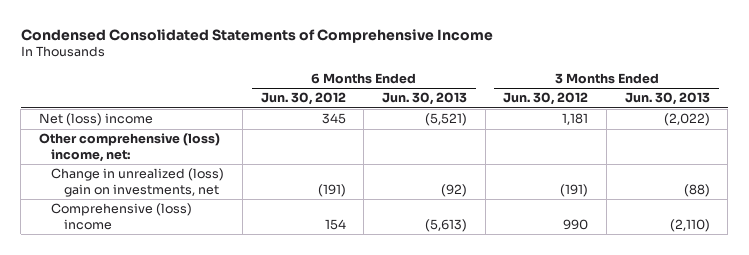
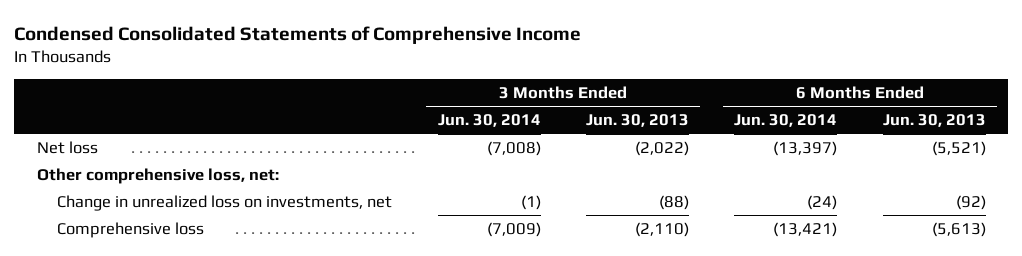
- | 6 Months Ended Jun. 30, 2012 | 6 Months Ended Jun. 30, 2013 | 3 Months Ended Jun. 30, 2012 | 3 Months Ended Jun. 30, 2013
+ | 3 Months Ended Jun. 30, 2014 | 3 Months Ended Jun. 30, 2013 | 6 Months Ended Jun. 30, 2014 | 6 Months Ended Jun. 30, 2013
- Net (loss) income | 345 | (5,521) | 1,181 | (2,022)
- Other comprehensive (loss) income, net:
- Change in unrealized (loss) gain on investments, net | (191) | (92) | (191) | (88)
- Comprehensive (loss) income | 154 | (5,613) | 990 | (2,110)
+ Net loss | (7,008) | (2,022) | (13,397) | (5,521)
+ Other comprehensive loss, net:
+ Change in unrealized loss on investments, net | (1) | (88) | (24) | (92)
+ Comprehensive loss | (7,009) | (2,110) | (13,421) | (5,613)

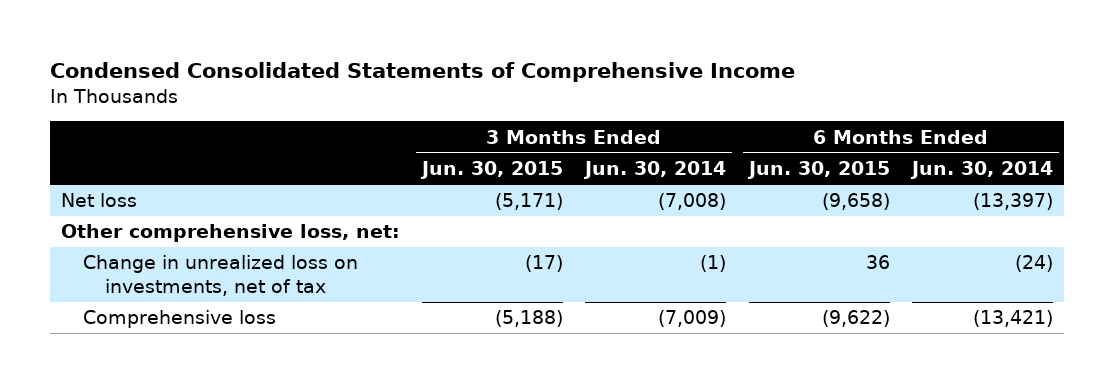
- | 3 Months Ended Jun. 30, 2014 | 3 Months Ended Jun. 30, 2013 | 6 Months Ended Jun. 30, 2014 | 6 Months Ended Jun. 30, 2013
+ | 3 Months Ended Jun. 30, 2015 | 3 Months Ended Jun. 30, 2014 | 6 Months Ended Jun. 30, 2015 | 6 Months Ended Jun. 30, 2014
- Change in unrealized loss on investments, net | (1) | (88) | (24) | (92)
+ Change in unrealized loss on investments, net of tax | (17) | (1) | 36 | (24)

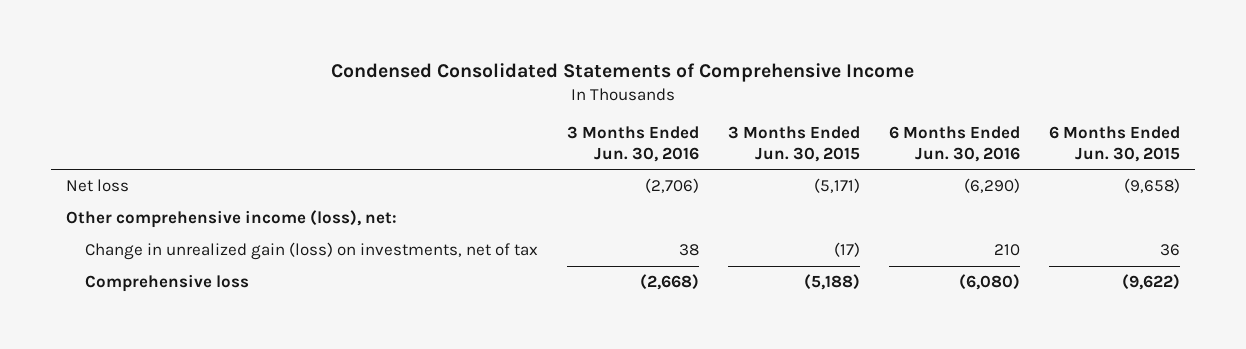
- | 3 Months Ended Jun. 30, 2015 | 3 Months Ended Jun. 30, 2014 | 6 Months Ended Jun. 30, 2015 | 6 Months Ended Jun. 30, 2014
+ | 3 Months Ended Jun. 30, 2016 | 3 Months Ended Jun. 30, 2015 | 6 Months Ended Jun. 30, 2016 | 6 Months Ended Jun. 30, 2015
- Other comprehensive loss, net:
- Change in unrealized loss on investments, net of tax | (17) | (1) | 36 | (24)
+ Other comprehensive income (loss), net:
+ Change in unrealized gain (loss) on investments, net of tax | 38 | (17) | 210 | 36

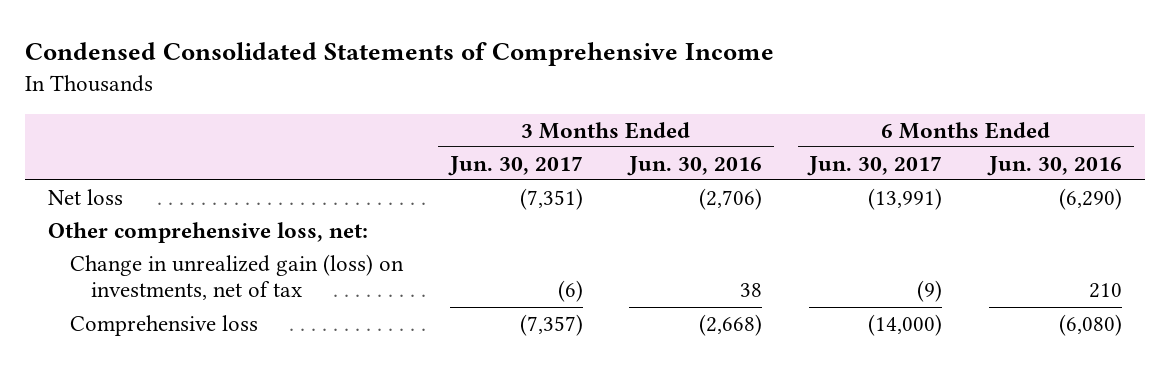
- | 3 Months Ended Jun. 30, 2016 | 3 Months Ended Jun. 30, 2015 | 6 Months Ended Jun. 30, 2016 | 6 Months Ended Jun. 30, 2015
+ | 3 Months Ended Jun. 30, 2017 | 3 Months Ended Jun. 30, 2016 | 6 Months Ended Jun. 30, 2017 | 6 Months Ended Jun. 30, 2016
- Other comprehensive income (loss), net:
+ Other comprehensive loss, net:

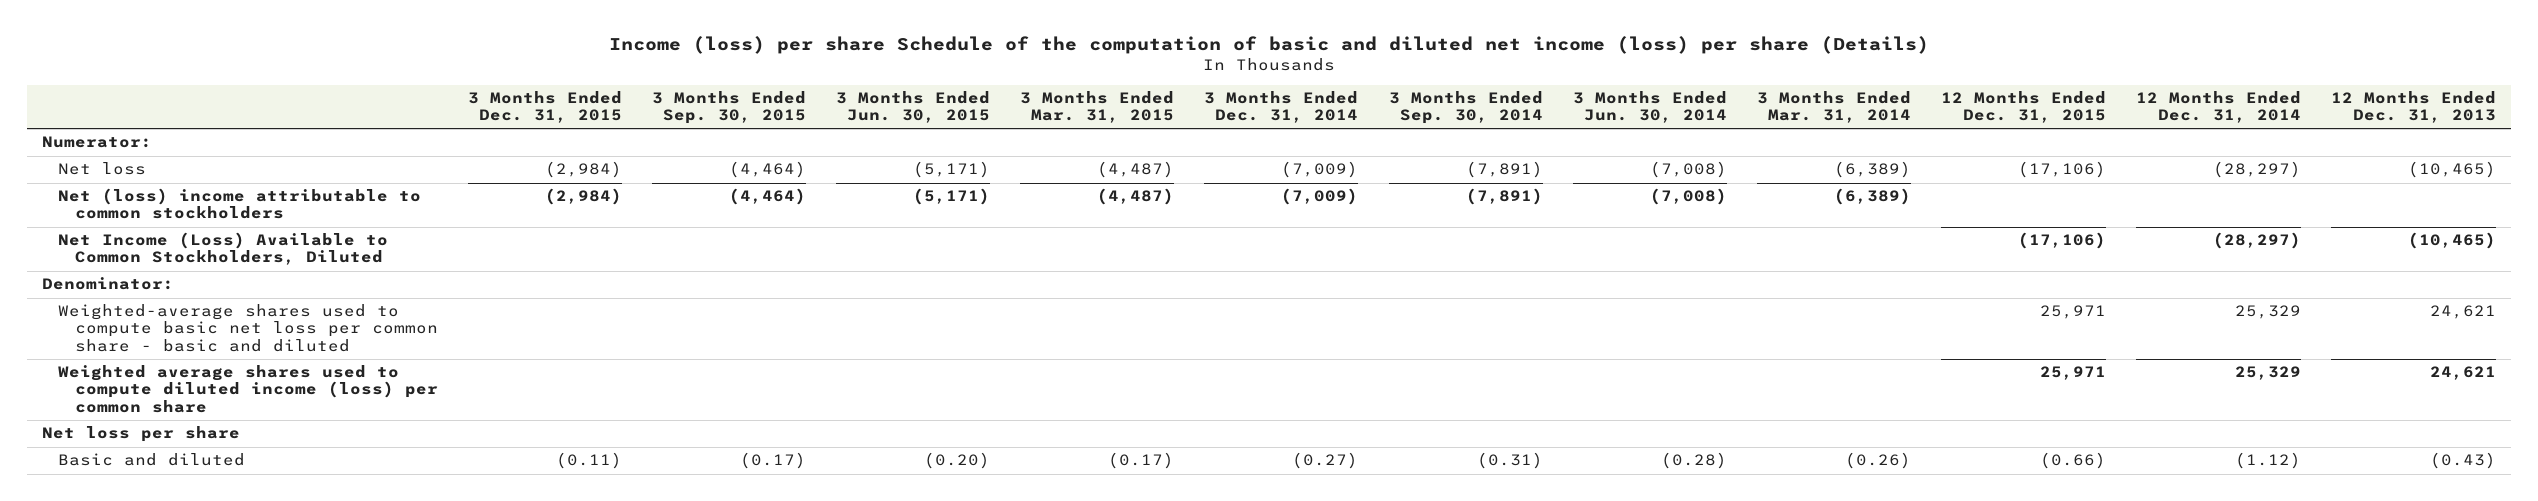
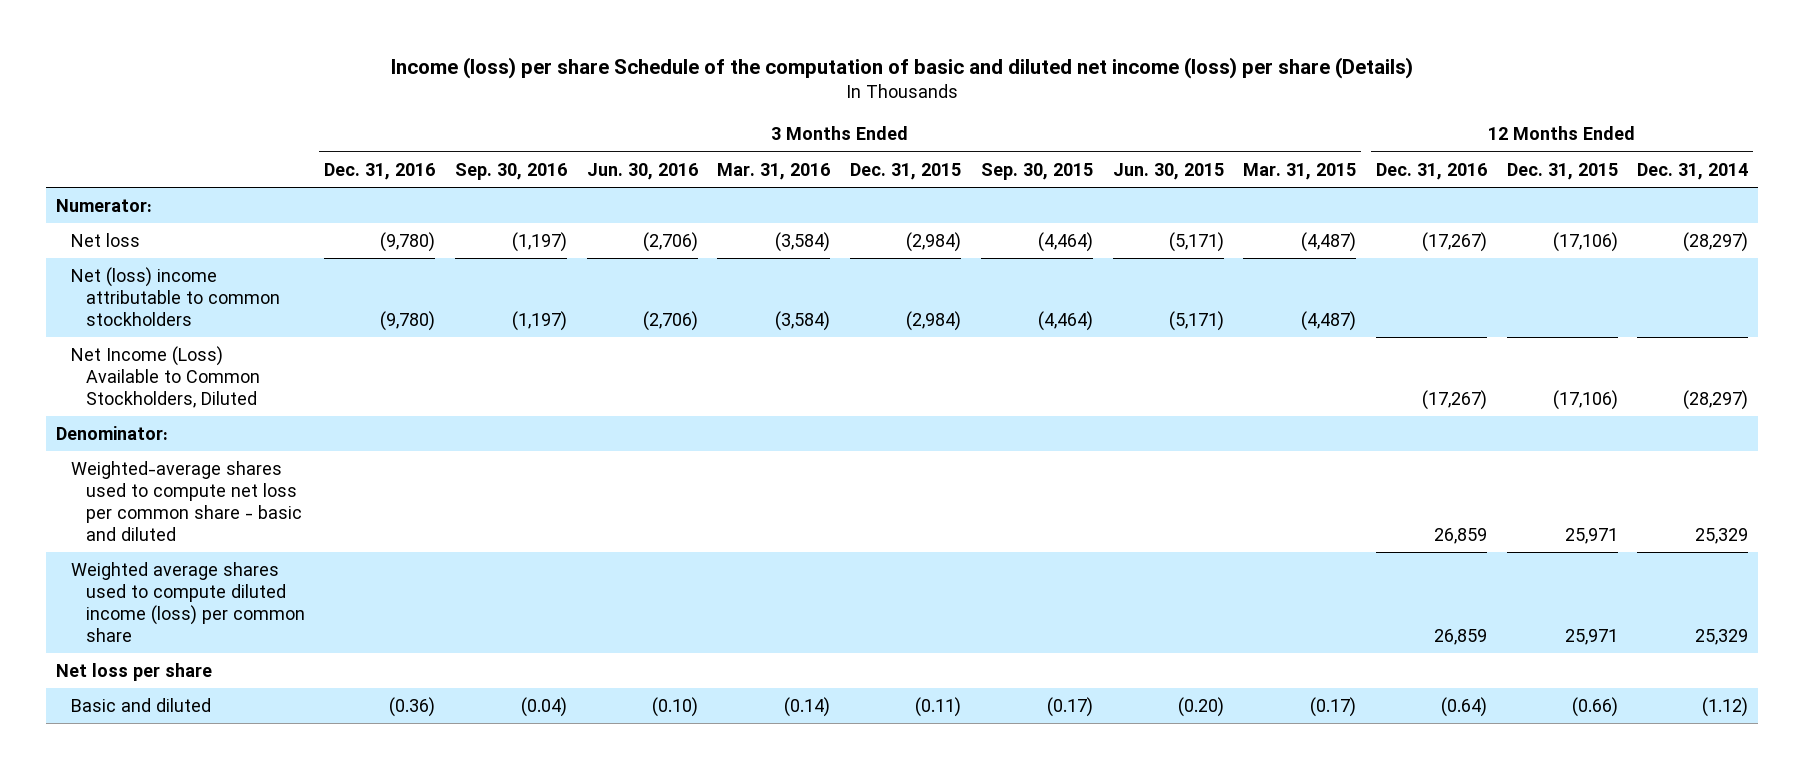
- | 3 Months Ended Dec. 31, 2015 | 3 Months Ended Sep. 30, 2015 | 3 Months Ended Jun. 30, 2015 | 3 Months Ended Mar. 31, 2015 | 3 Months Ended Dec. 31, 2014 | 3 Months Ended Sep. 30, 2014 | 3 Months Ended Jun. 30, 2014 | 3 Months Ended Mar. 31, 2014 | 12 Months Ended Dec. 31, 2015 | 12 Months Ended Dec. 31, 2014 | 12 Months Ended Dec. 31, 2013
+ | 3 Months Ended Dec. 31, 2016 | 3 Months Ended Sep. 30, 2016 | 3 Months Ended Jun. 30, 2016 | 3 Months Ended Mar. 31, 2016 | 3 Months Ended Dec. 31, 2015 | 3 Months Ended Sep. 30, 2015 | 3 Months Ended Jun. 30, 2015 | 3 Months Ended Mar. 31, 2015 | 12 Months Ended Dec. 31, 2016 | 12 Months Ended Dec. 31, 2015 | 12 Months Ended Dec. 31, 2014
- Weighted-average shares used to compute basic net loss per common share - basic and diluted | | | | | | | | | 25,971 | 25,329 | 24,621
+ Weighted-average shares used to compute net loss per common share - basic and diluted | | | | | | | | | 26,859 | 25,971 | 25,329

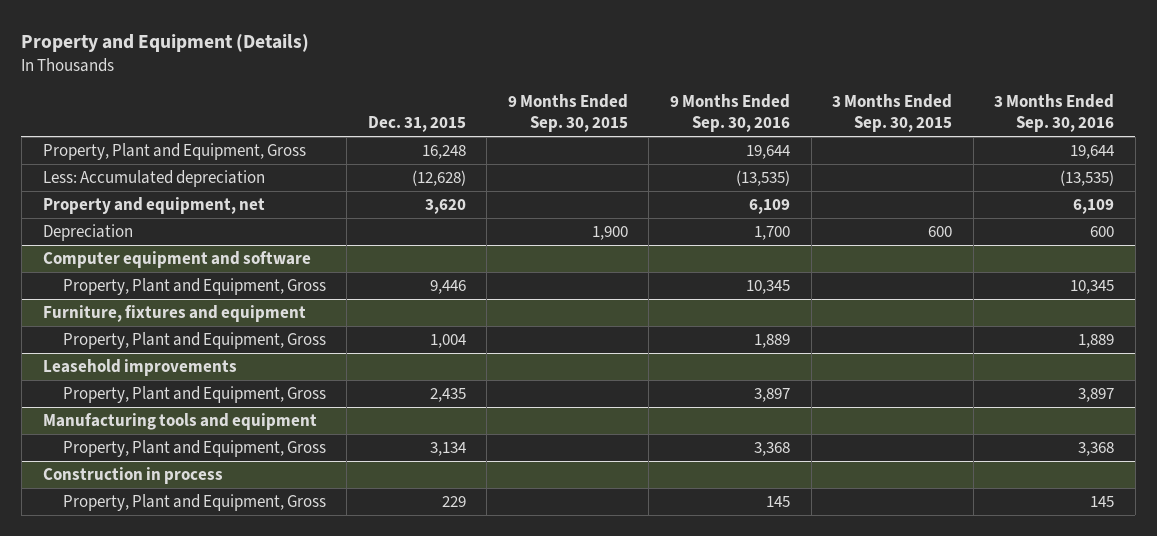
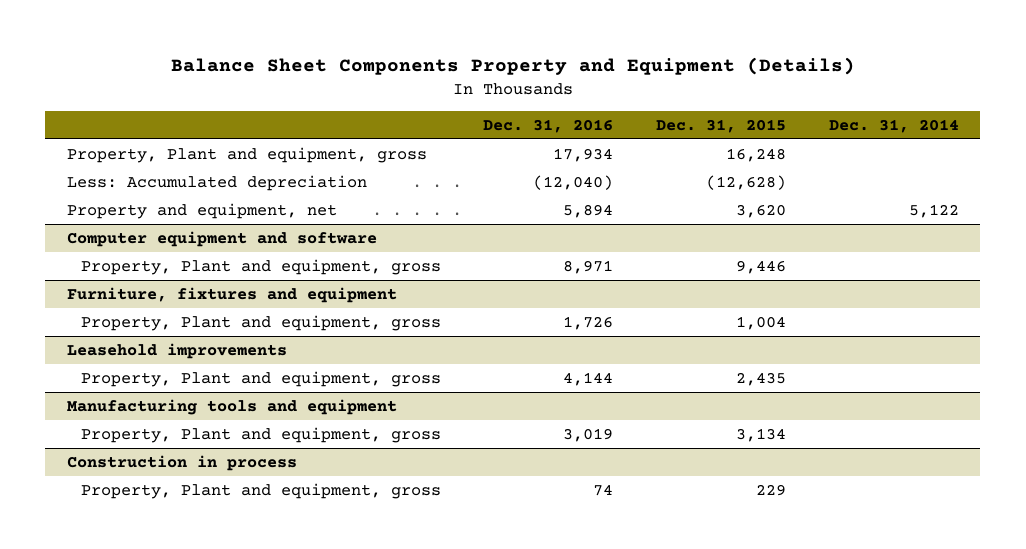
- Property and Equipment (Details)
+ Balance Sheet Components Property and Equipment (Details)
- | Dec. 31, 2015 | 9 Months Ended Sep. 30, 2015 | 9 Months Ended Sep. 30, 2016 | 3 Months Ended Sep. 30, 2015 | 3 Months Ended Sep. 30, 2016
+ | Dec. 31, 2016 | Dec. 31, 2015 | Dec. 31, 2014
- Property, Plant and Equipment, Gross | 16,248 | | 19,644 | | 19,644
+ Property, Plant and equipment, gross | 17,934 | 16,248 |
- Depreciation | | 1,900 | 1,700 | 600 | 600
@ Computer equipment and software
- Property, Plant and Equipment, Gross | 9,446 | | 10,345 | | 10,345
+ Property, Plant and equipment, gross | 8,971 | 9,446 |
@ Furniture, fixtures and equipment
- Property, Plant and Equipment, Gross | 1,004 | | 1,889 | | 1,889
+ Property, Plant and equipment, gross | 1,726 | 1,004 |
@ Leasehold improvements
- Property, Plant and Equipment, Gross | 2,435 | | 3,897 | | 3,897
+ Property, Plant and equipment, gross | 4,144 | 2,435 |
@ Manufacturing tools and equipment
- Property, Plant and Equipment, Gross | 3,134 | | 3,368 | | 3,368
+ Property, Plant and equipment, gross | 3,019 | 3,134 |
@ Construction in process
- Property, Plant and Equipment, Gross | 229 | | 145 | | 145
+ Property, Plant and equipment, gross | 74 | 229 |

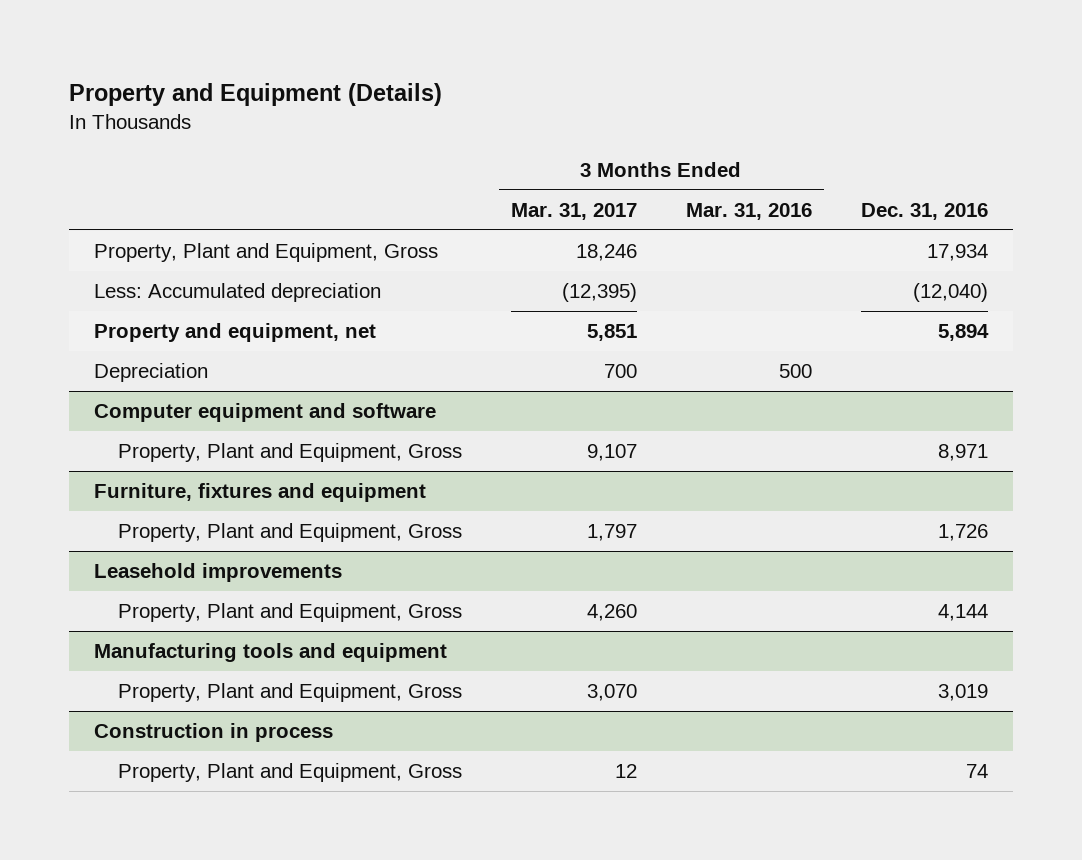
- Balance Sheet Components Property and Equipment (Details)
+ Property and Equipment (Details)
- | Dec. 31, 2016 | Dec. 31, 2015 | Dec. 31, 2014
+ | 3 Months Ended Mar. 31, 2017 | 3 Months Ended Mar. 31, 2016 | Dec. 31, 2016
- Property, Plant and equipment, gross | 17,934 | 16,248 |
+ Property, Plant and Equipment, Gross | 18,246 | | 17,934
+ Depreciation | 700 | 500 |
@ Computer equipment and software
- Property, Plant and equipment, gross | 8,971 | 9,446 |
+ Property, Plant and Equipment, Gross | 9,107 | | 8,971
@ Furniture, fixtures and equipment
- Property, Plant and equipment, gross | 1,726 | 1,004 |
+ Property, Plant and Equipment, Gross | 1,797 | | 1,726
@ Leasehold improvements
- Property, Plant and equipment, gross | 4,144 | 2,435 |
+ Property, Plant and Equipment, Gross | 4,260 | | 4,144
@ Manufacturing tools and equipment
- Property, Plant and equipment, gross | 3,019 | 3,134 |
+ Property, Plant and Equipment, Gross | 3,070 | | 3,019
@ Construction in process
- Property, Plant and equipment, gross | 74 | 229 |
+ Property, Plant and Equipment, Gross | 12 | | 74

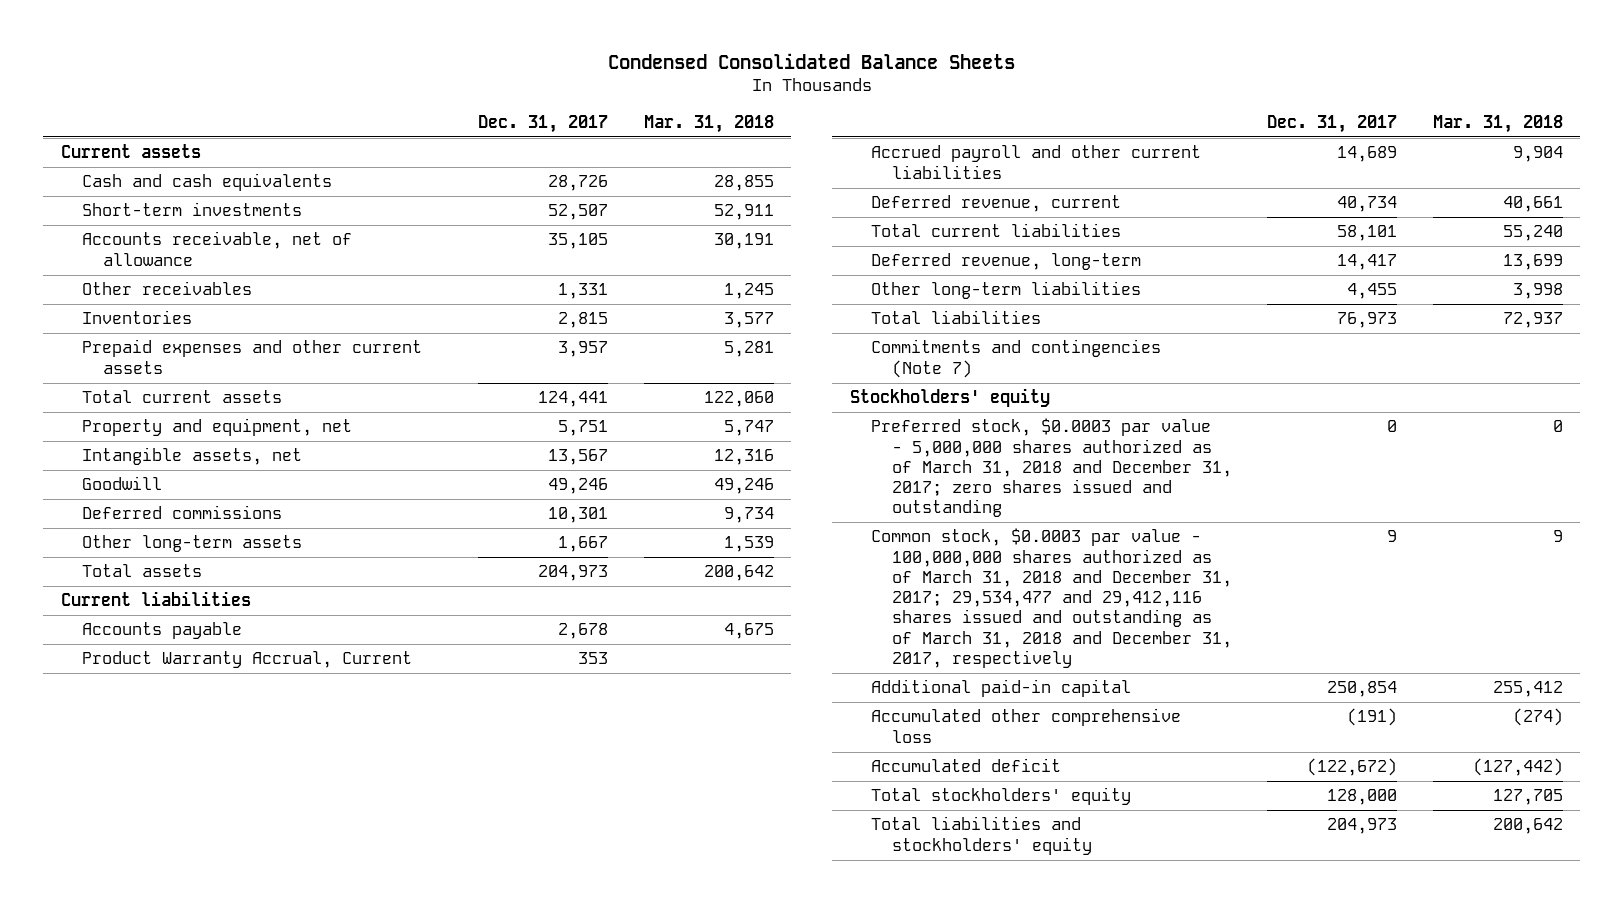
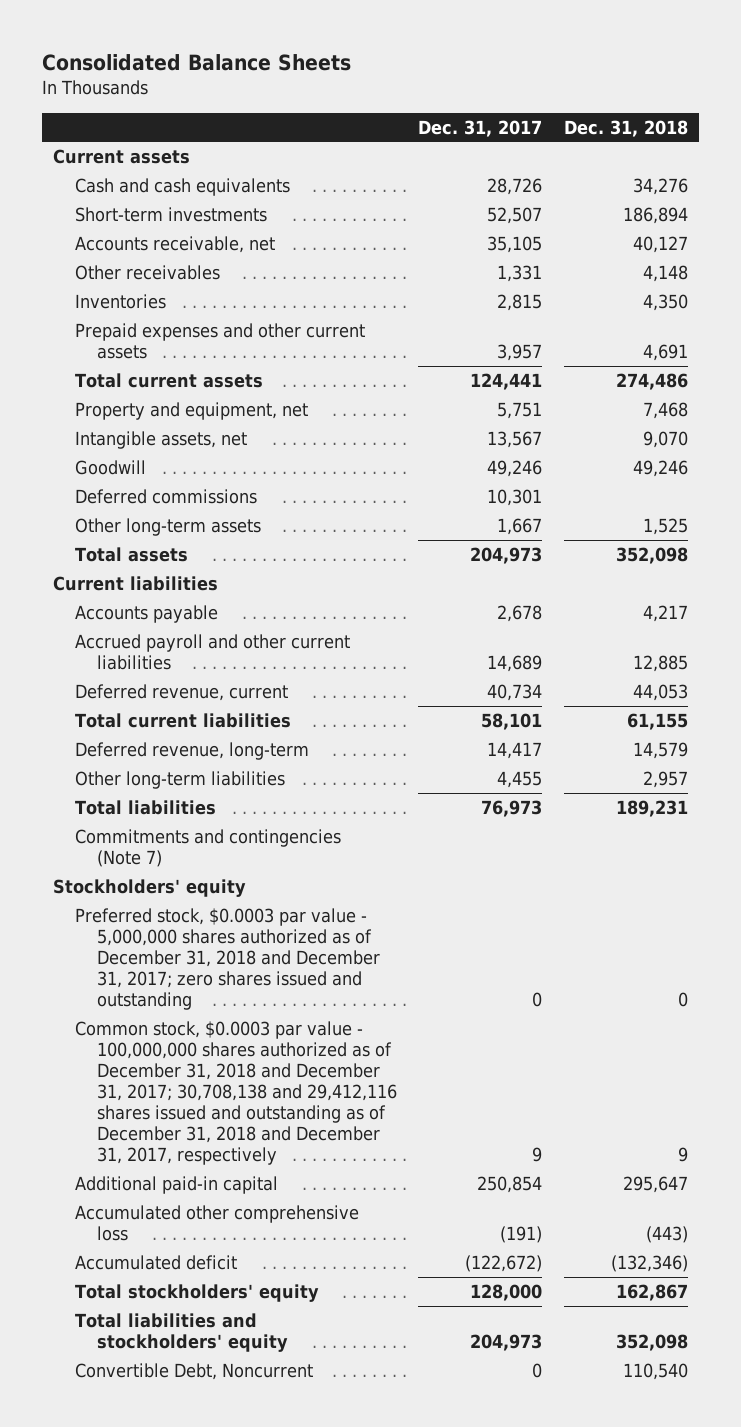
- Condensed Consolidated Balance Sheets
+ Consolidated Balance Sheets
- | Dec. 31, 2017 | Mar. 31, 2018
+ | Dec. 31, 2017 | Dec. 31, 2018
- Accounts receivable, net of allowance | 35,105 | 30,191
+ Accounts receivable, net | 35,105 | 40,127
- Product Warranty Accrual, Current | 353 |
- Preferred stock, $0.0003 par value - 5,000,000 shares authorized as of March 31, 2018 and December 31, 2017; zero shares issued and outstanding | 0 | 0
- Common stock, $0.0003 par value - 100,000,000 shares authorized as of March 31, 2018 and December 31, 2017; 29,534,477 and 29,412,116 shares issued and outstanding as of March 31, 2018 and December 31, 2017, respectively | 9 | 9
+ Preferred stock, $0.0003 par value - 5,000,000 shares authorized as of December 31, 2018 and December 31, 2017; zero shares issued and outstanding | 0 | 0
+ Common stock, $0.0003 par value - 100,000,000 shares authorized as of December 31, 2018 and December 31, 2017; 30,708,138 and 29,412,116 shares issued and outstanding as of December 31, 2018 and December 31, 2017, respectively | 9 | 9
+ Convertible Debt, Noncurrent | 0 | 110,540

